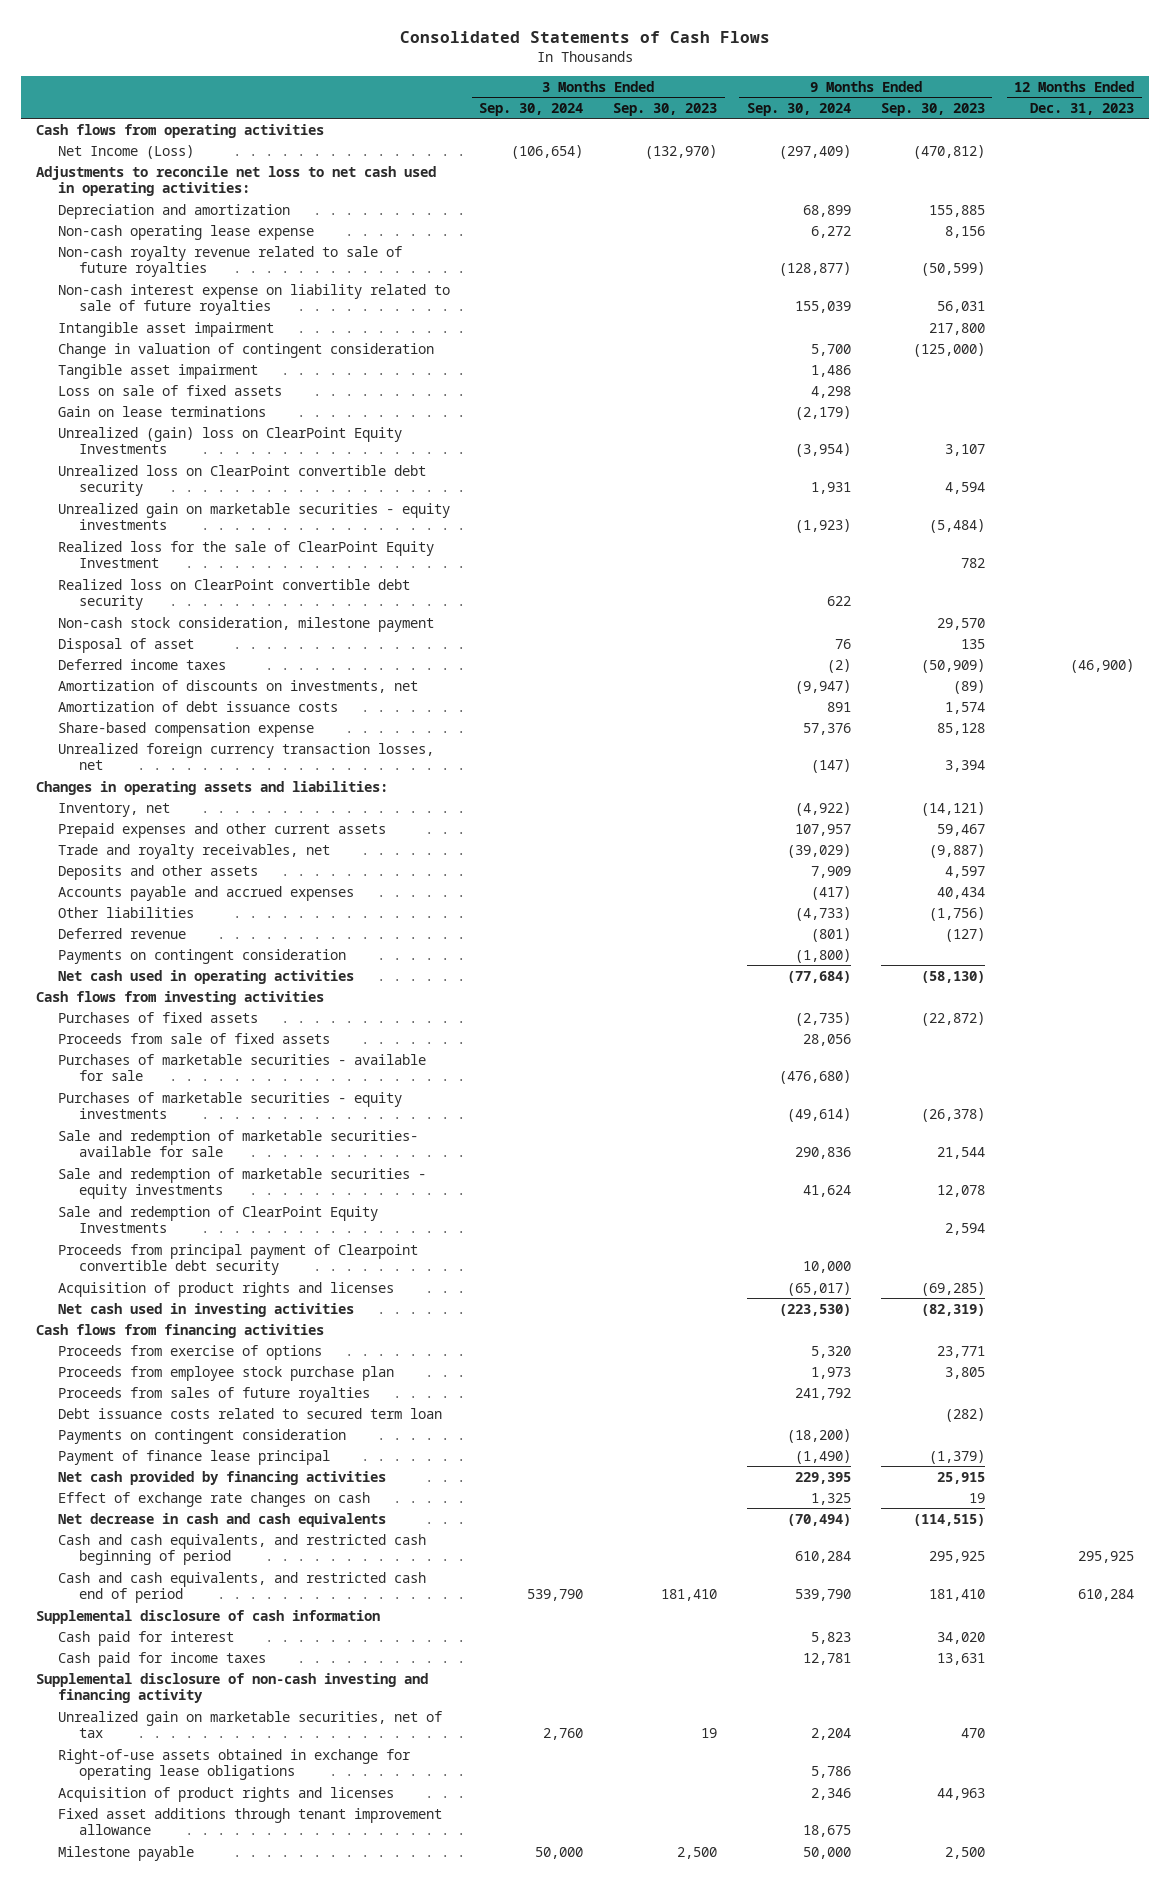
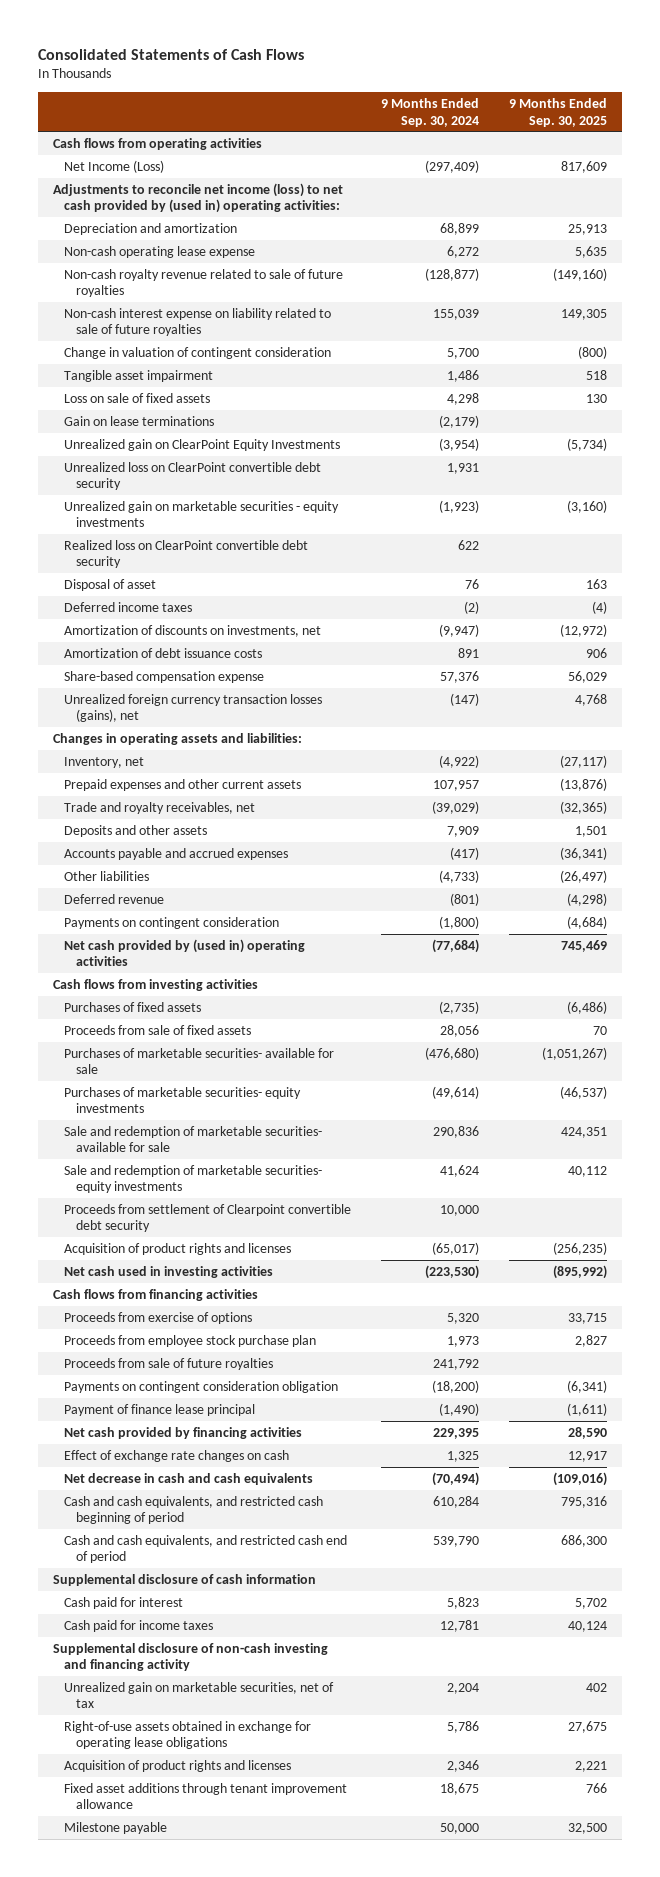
- | 3 Months Ended Sep. 30, 2024 | 3 Months Ended Sep. 30, 2023 | 9 Months Ended Sep. 30, 2024 | 9 Months Ended Sep. 30, 2023 | 12 Months Ended Dec. 31, 2023
+ | 9 Months Ended Sep. 30, 2024 | 9 Months Ended Sep. 30, 2025
- Adjustments to reconcile net loss to net cash used in operating activities:
+ Adjustments to reconcile net income (loss) to net cash provided by (used in) operating activities:
- Intangible asset impairment | | | | 217,800 |
- Unrealized (gain) loss on ClearPoint Equity Investments | | | (3,954) | 3,107 |
+ Unrealized gain on ClearPoint Equity Investments | (3,954) | (5,734)
- Realized loss for the sale of ClearPoint Equity Investment | | | | 782 |
- Non-cash stock consideration, milestone payment | | | | 29,570 |
- Unrealized foreign currency transaction losses, net | | | (147) | 3,394 |
+ Unrealized foreign currency transaction losses (gains), net | (147) | 4,768
- Net cash used in operating activities | | | (77,684) | (58,130) |
+ Net cash provided by (used in) operating activities | (77,684) | 745,469
- Purchases of marketable securities - available for sale | | | (476,680) | |
- Purchases of marketable securities - equity investments | | | (49,614) | (26,378) |
+ Purchases of marketable securities- available for sale | (476,680) | (1,051,267)
+ Purchases of marketable securities- equity investments | (49,614) | (46,537)
- Sale and redemption of marketable securities - equity investments | | | 41,624 | 12,078 |
- Sale and redemption of ClearPoint Equity Investments | | | | 2,594 |
- Proceeds from principal payment of Clearpoint convertible debt security | | | 10,000 | |
+ Sale and redemption of marketable securities- equity investments | 41,624 | 40,112
+ Proceeds from settlement of Clearpoint convertible debt security | 10,000 |
- Proceeds from sales of future royalties | | | 241,792 | |
- Debt issuance costs related to secured term loan | | | | (282) |
- Payments on contingent consideration | | | (18,200) | |
+ Proceeds from sale of future royalties | 241,792 |
+ Payments on contingent consideration obligation | (18,200) | (6,341)

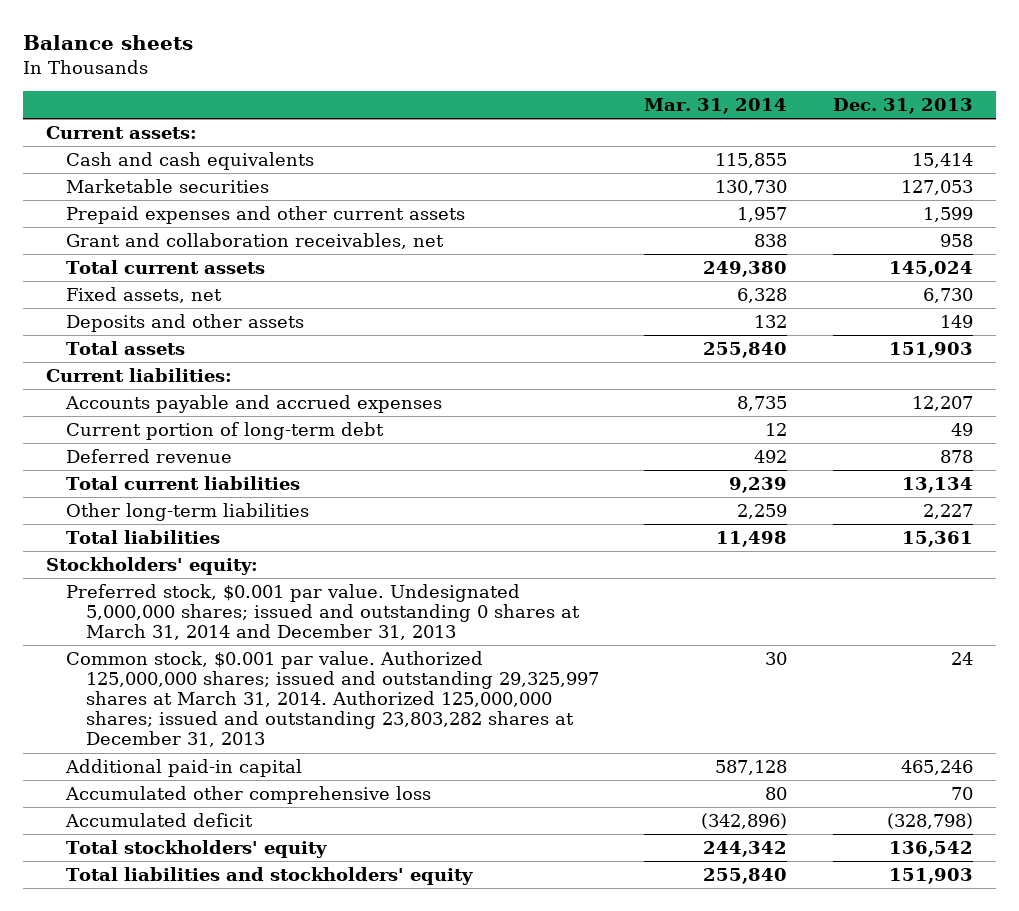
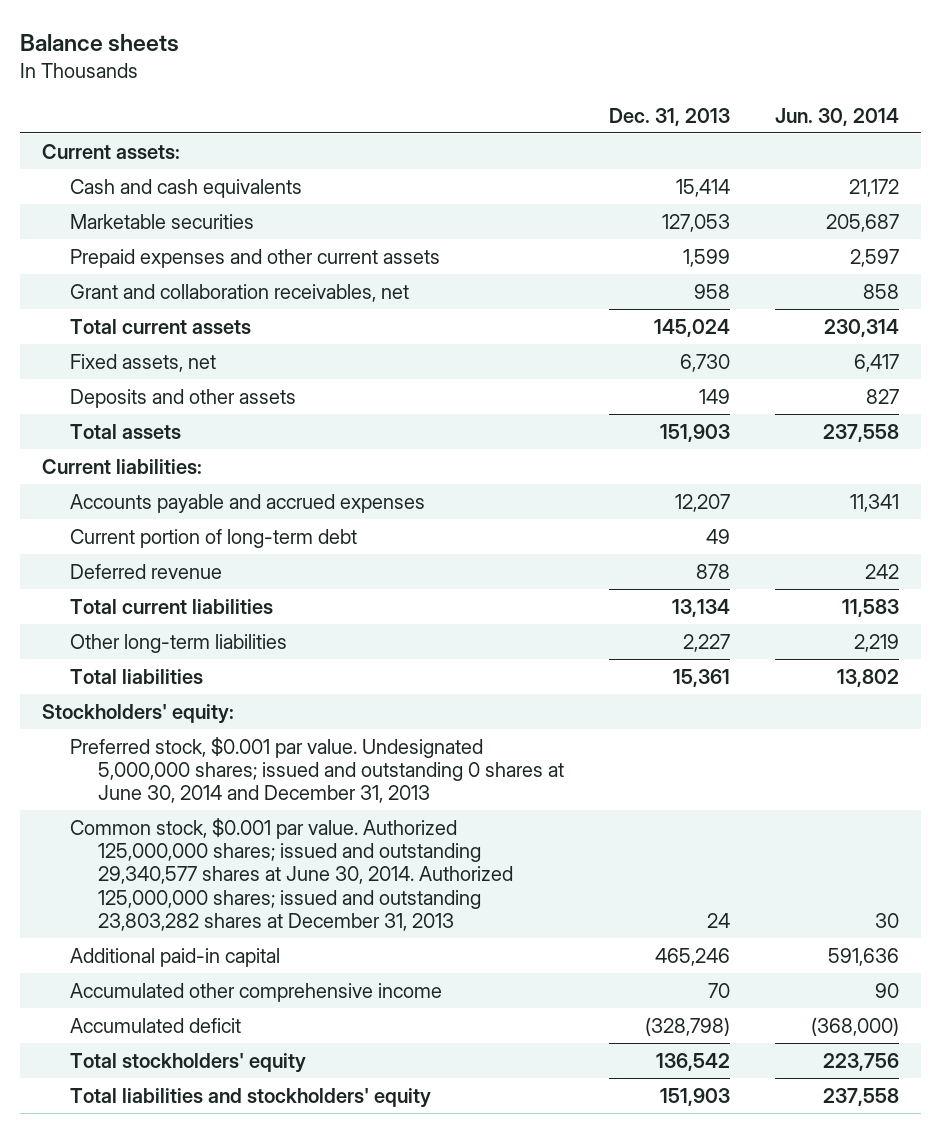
- | Mar. 31, 2014 | Dec. 31, 2013
+ | Dec. 31, 2013 | Jun. 30, 2014
- Preferred stock, $0.001 par value. Undesignated 5,000,000 shares; issued and outstanding 0 shares at March 31, 2014 and December 31, 2013
- Common stock, $0.001 par value. Authorized 125,000,000 shares; issued and outstanding 29,325,997 shares at March 31, 2014. Authorized 125,000,000 shares; issued and outstanding 23,803,282 shares at December 31, 2013 | 30 | 24
+ Preferred stock, $0.001 par value. Undesignated 5,000,000 shares; issued and outstanding 0 shares at June 30, 2014 and December 31, 2013
+ Common stock, $0.001 par value. Authorized 125,000,000 shares; issued and outstanding 29,340,577 shares at June 30, 2014. Authorized 125,000,000 shares; issued and outstanding 23,803,282 shares at December 31, 2013 | 24 | 30
- Accumulated other comprehensive loss | 80 | 70
+ Accumulated other comprehensive income | 70 | 90

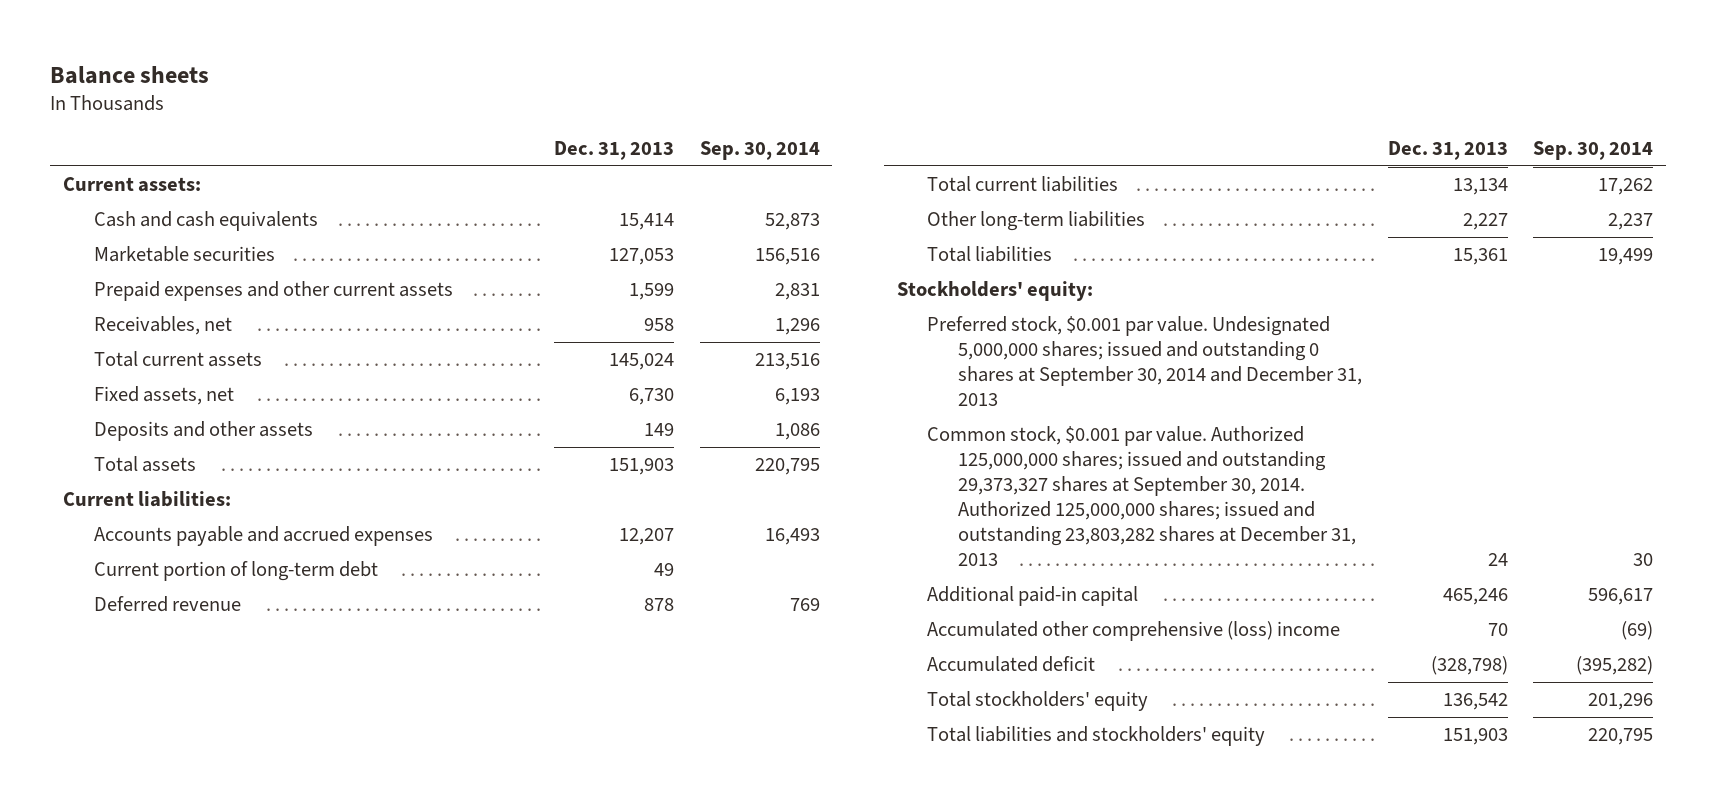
- | Dec. 31, 2013 | Jun. 30, 2014
+ | Dec. 31, 2013 | Sep. 30, 2014
- Grant and collaboration receivables, net | 958 | 858
+ Receivables, net | 958 | 1,296
- Preferred stock, $0.001 par value. Undesignated 5,000,000 shares; issued and outstanding 0 shares at June 30, 2014 and December 31, 2013
- Common stock, $0.001 par value. Authorized 125,000,000 shares; issued and outstanding 29,340,577 shares at June 30, 2014. Authorized 125,000,000 shares; issued and outstanding 23,803,282 shares at December 31, 2013 | 24 | 30
+ Preferred stock, $0.001 par value. Undesignated 5,000,000 shares; issued and outstanding 0 shares at September 30, 2014 and December 31, 2013
+ Common stock, $0.001 par value. Authorized 125,000,000 shares; issued and outstanding 29,373,327 shares at September 30, 2014. Authorized 125,000,000 shares; issued and outstanding 23,803,282 shares at December 31, 2013 | 24 | 30
- Accumulated other comprehensive income | 70 | 90
+ Accumulated other comprehensive (loss) income | 70 | (69)

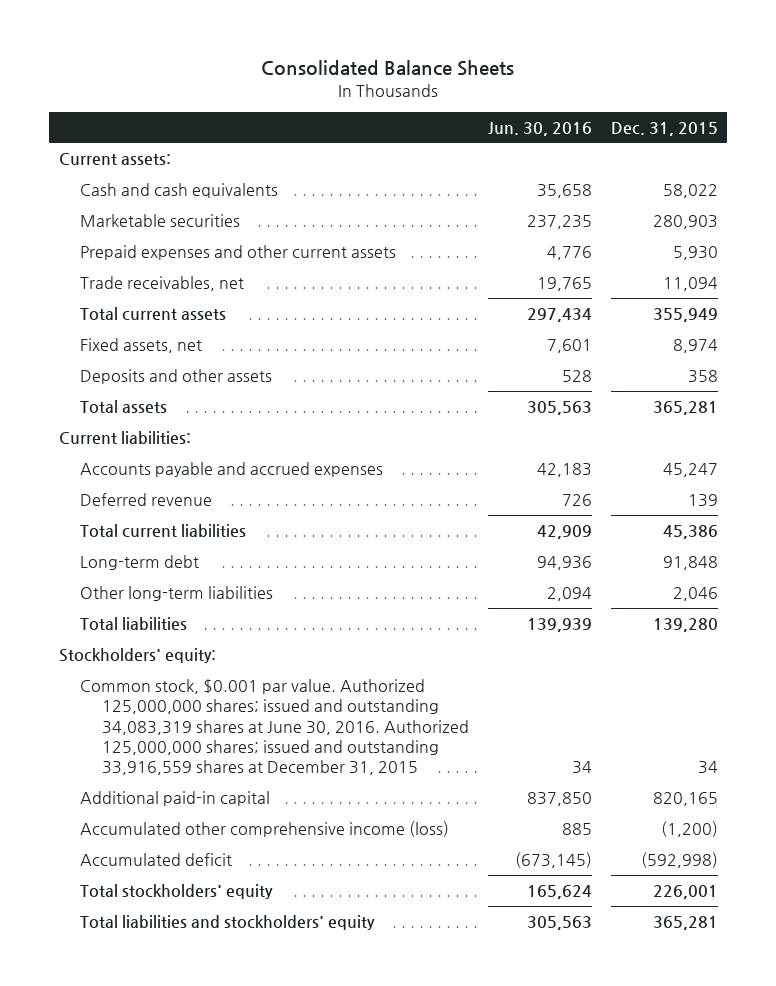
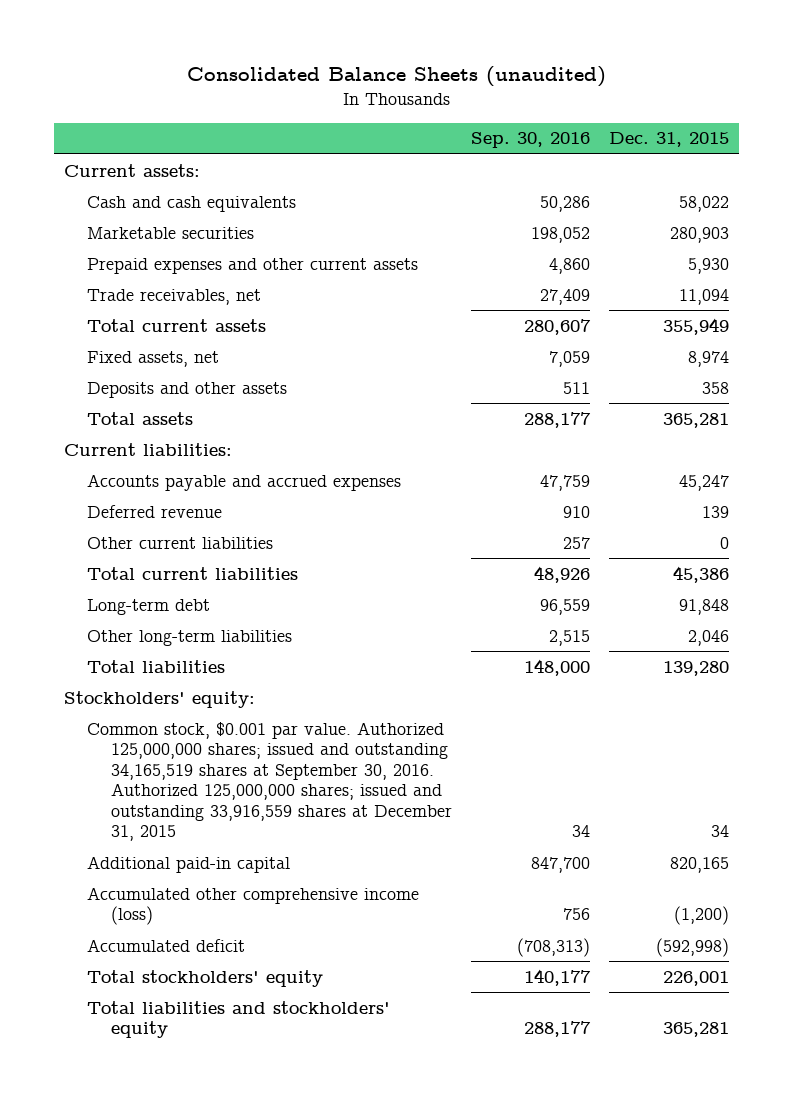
- Consolidated Balance Sheets
+ Consolidated Balance Sheets (unaudited)
- | Jun. 30, 2016 | Dec. 31, 2015
+ | Sep. 30, 2016 | Dec. 31, 2015
+ Other current liabilities | 257 | 0
- Common stock, $0.001 par value. Authorized 125,000,000 shares; issued and outstanding 34,083,319 shares at June 30, 2016. Authorized 125,000,000 shares; issued and outstanding 33,916,559 shares at December 31, 2015 | 34 | 34
+ Common stock, $0.001 par value. Authorized 125,000,000 shares; issued and outstanding 34,165,519 shares at September 30, 2016. Authorized 125,000,000 shares; issued and outstanding 33,916,559 shares at December 31, 2015 | 34 | 34

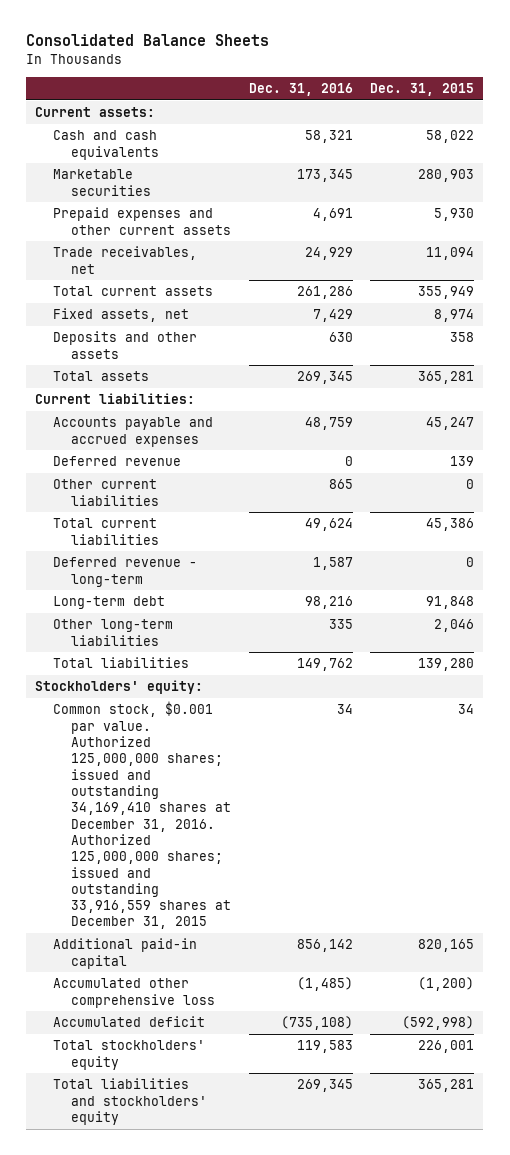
- Consolidated Balance Sheets (unaudited)
+ Consolidated Balance Sheets
- | Sep. 30, 2016 | Dec. 31, 2015
+ | Dec. 31, 2016 | Dec. 31, 2015
+ Deferred revenue - long-term | 1,587 | 0
- Common stock, $0.001 par value. Authorized 125,000,000 shares; issued and outstanding 34,165,519 shares at September 30, 2016. Authorized 125,000,000 shares; issued and outstanding 33,916,559 shares at December 31, 2015 | 34 | 34
+ Common stock, $0.001 par value. Authorized 125,000,000 shares; issued and outstanding 34,169,410 shares at December 31, 2016. Authorized 125,000,000 shares; issued and outstanding 33,916,559 shares at December 31, 2015 | 34 | 34
- Accumulated other comprehensive income (loss) | 756 | (1,200)
+ Accumulated other comprehensive loss | (1,485) | (1,200)

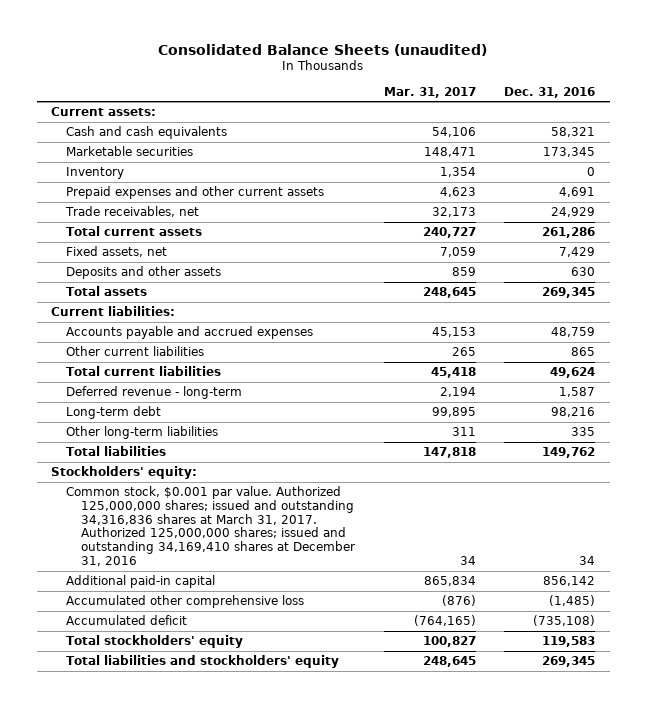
- Consolidated Balance Sheets
+ Consolidated Balance Sheets (unaudited)
- | Dec. 31, 2016 | Dec. 31, 2015
+ | Mar. 31, 2017 | Dec. 31, 2016
+ Inventory | 1,354 | 0
- Deferred revenue | 0 | 139
- Common stock, $0.001 par value. Authorized 125,000,000 shares; issued and outstanding 34,169,410 shares at December 31, 2016. Authorized 125,000,000 shares; issued and outstanding 33,916,559 shares at December 31, 2015 | 34 | 34
+ Common stock, $0.001 par value. Authorized 125,000,000 shares; issued and outstanding 34,316,836 shares at March 31, 2017. Authorized 125,000,000 shares; issued and outstanding 34,169,410 shares at December 31, 2016 | 34 | 34

